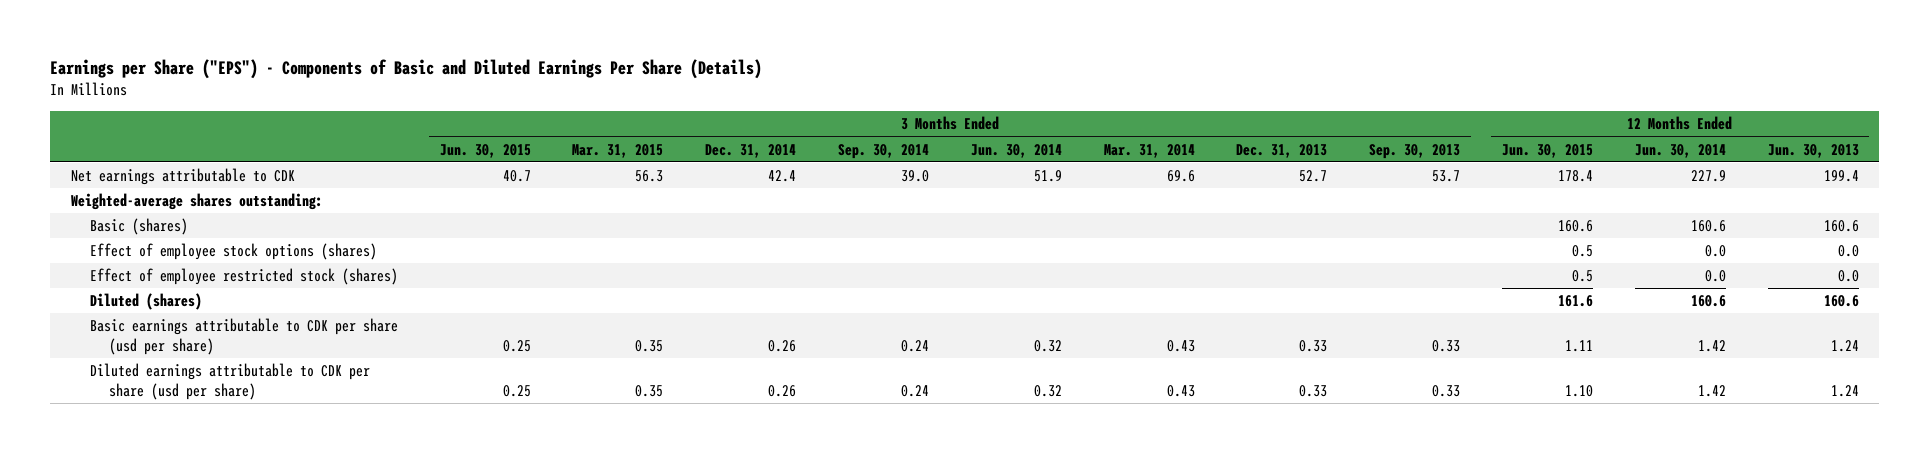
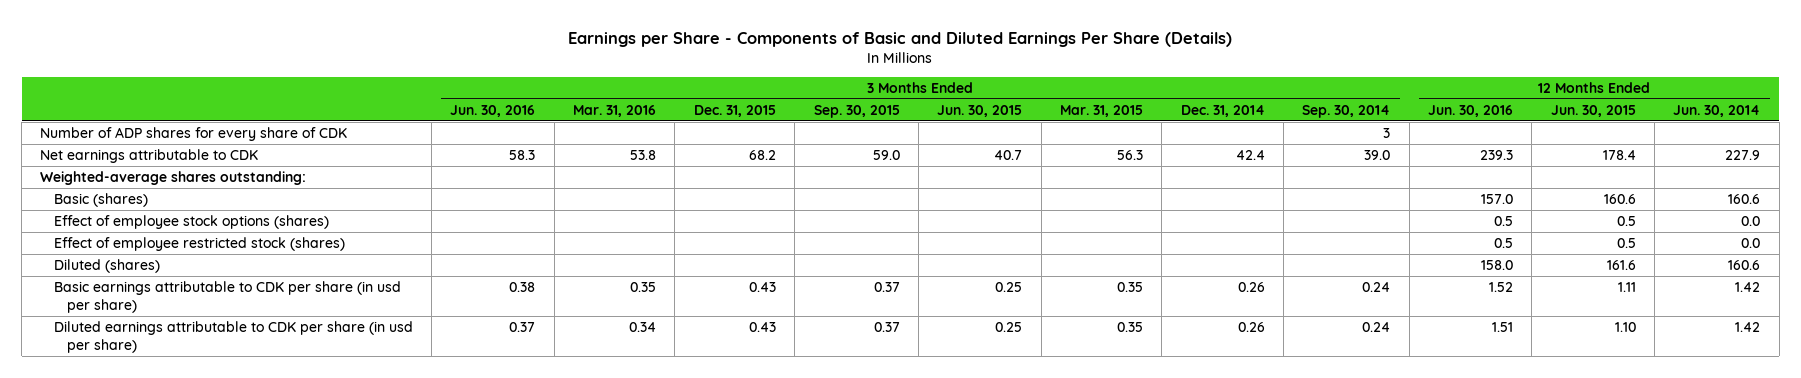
- Earnings per Share ("EPS") - Components of Basic and Diluted Earnings Per Share (Details)
+ Earnings per Share - Components of Basic and Diluted Earnings Per Share (Details)
- | 3 Months Ended Jun. 30, 2015 | 3 Months Ended Mar. 31, 2015 | 3 Months Ended Dec. 31, 2014 | 3 Months Ended Sep. 30, 2014 | 3 Months Ended Jun. 30, 2014 | 3 Months Ended Mar. 31, 2014 | 3 Months Ended Dec. 31, 2013 | 3 Months Ended Sep. 30, 2013 | 12 Months Ended Jun. 30, 2015 | 12 Months Ended Jun. 30, 2014 | 12 Months Ended Jun. 30, 2013
+ | 3 Months Ended Jun. 30, 2016 | 3 Months Ended Mar. 31, 2016 | 3 Months Ended Dec. 31, 2015 | 3 Months Ended Sep. 30, 2015 | 3 Months Ended Jun. 30, 2015 | 3 Months Ended Mar. 31, 2015 | 3 Months Ended Dec. 31, 2014 | 3 Months Ended Sep. 30, 2014 | 12 Months Ended Jun. 30, 2016 | 12 Months Ended Jun. 30, 2015 | 12 Months Ended Jun. 30, 2014
+ Number of ADP shares for every share of CDK | | | | | | | | 3 | | |
- Basic earnings attributable to CDK per share (usd per share) | 0.25 | 0.35 | 0.26 | 0.24 | 0.32 | 0.43 | 0.33 | 0.33 | 1.11 | 1.42 | 1.24
- Diluted earnings attributable to CDK per share (usd per share) | 0.25 | 0.35 | 0.26 | 0.24 | 0.32 | 0.43 | 0.33 | 0.33 | 1.10 | 1.42 | 1.24
+ Basic earnings attributable to CDK per share (in usd per share) | 0.38 | 0.35 | 0.43 | 0.37 | 0.25 | 0.35 | 0.26 | 0.24 | 1.52 | 1.11 | 1.42
+ Diluted earnings attributable to CDK per share (in usd per share) | 0.37 | 0.34 | 0.43 | 0.37 | 0.25 | 0.35 | 0.26 | 0.24 | 1.51 | 1.10 | 1.42

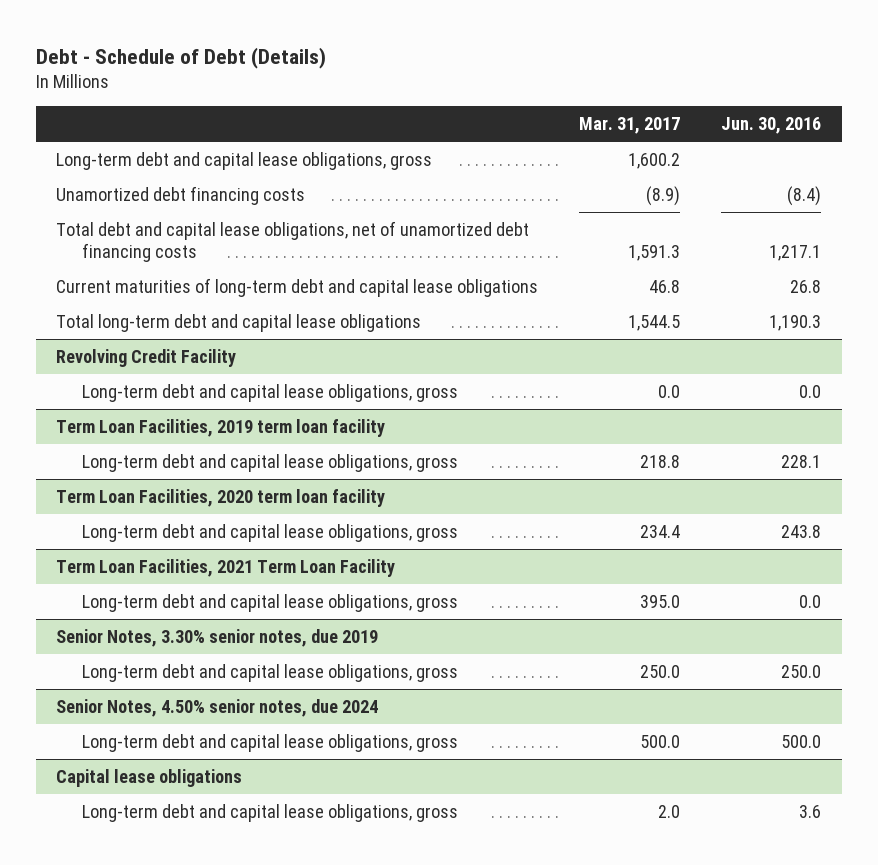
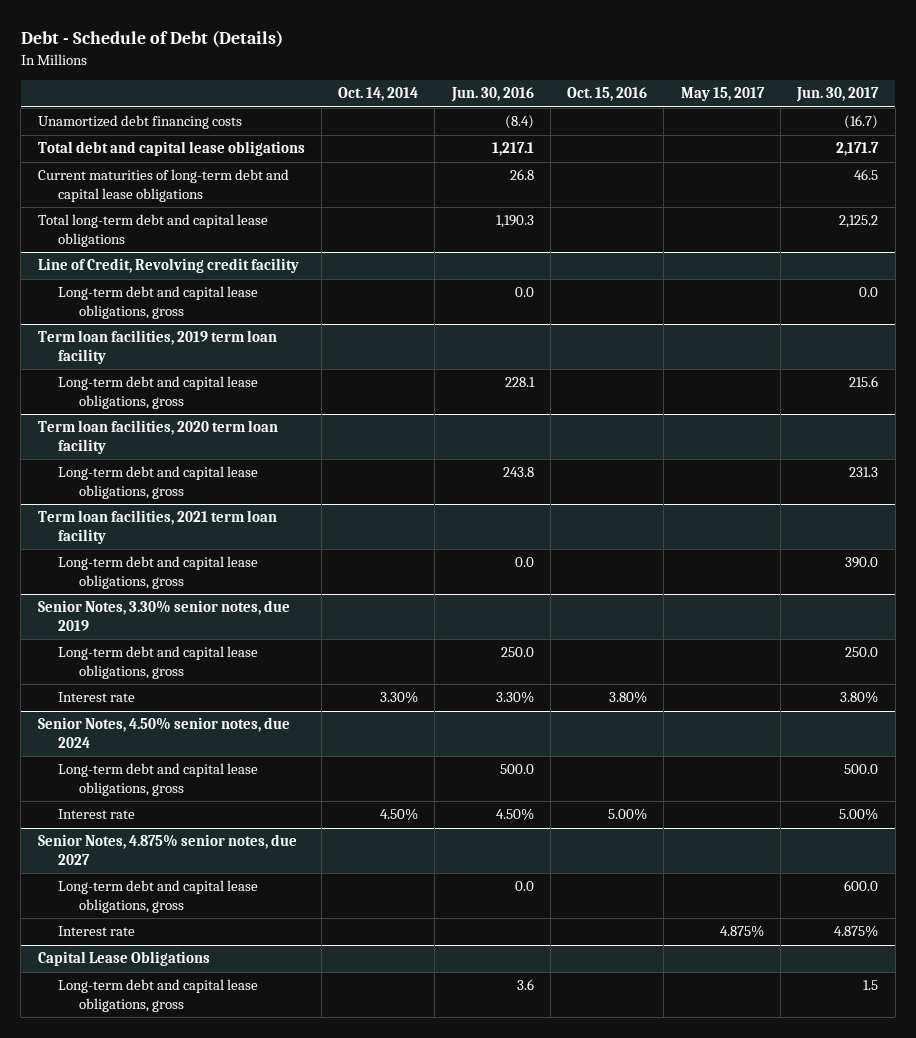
- | Mar. 31, 2017 | Jun. 30, 2016
+ | Oct. 14, 2014 | Jun. 30, 2016 | Oct. 15, 2016 | May 15, 2017 | Jun. 30, 2017
- Long-term debt and capital lease obligations, gross | 1,600.2 |
- Total debt and capital lease obligations, net of unamortized debt financing costs | 1,591.3 | 1,217.1
+ Total debt and capital lease obligations | | 1,217.1 | | | 2,171.7
- Revolving Credit Facility
+ Line of Credit, Revolving credit facility
- Term Loan Facilities, 2019 term loan facility
+ Term loan facilities, 2019 term loan facility
- Term Loan Facilities, 2020 term loan facility
+ Term loan facilities, 2020 term loan facility
- Term Loan Facilities, 2021 Term Loan Facility
+ Term loan facilities, 2021 term loan facility
@ Senior Notes, 3.30% senior notes, due 2019
+ Interest rate | 3.30% | 3.30% | 3.80% | | 3.80%
- Capital lease obligations
@ Senior Notes, 4.50% senior notes, due 2024
+ Interest rate | 4.50% | 4.50% | 5.00% | | 5.00%
+ Senior Notes, 4.875% senior notes, due 2027
+ Long-term debt and capital lease obligations, gross | | 0.0 | | | 600.0
+ Interest rate | | | | 4.875% | 4.875%
+ Capital Lease Obligations

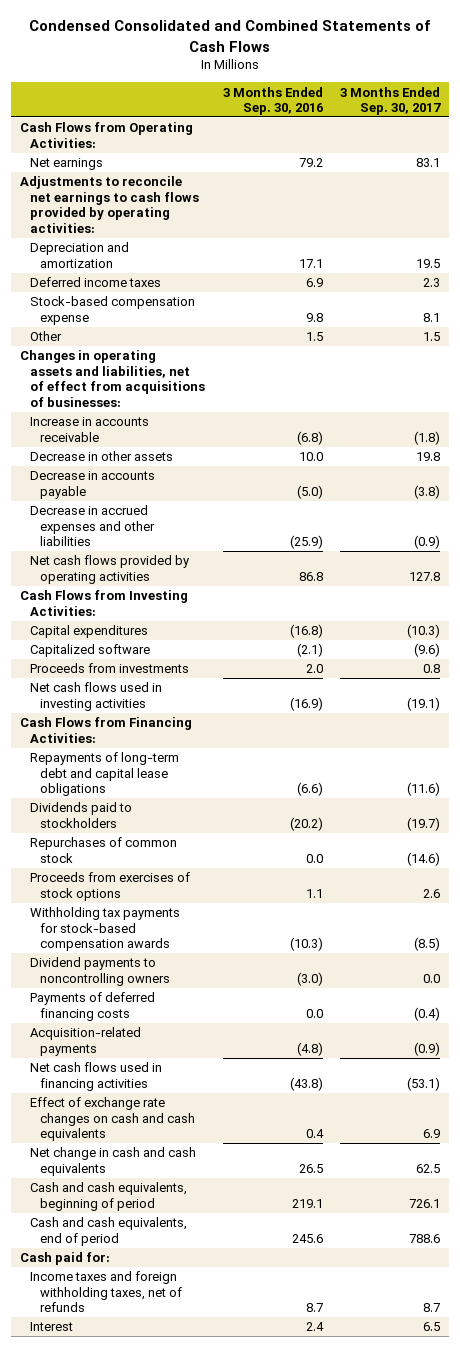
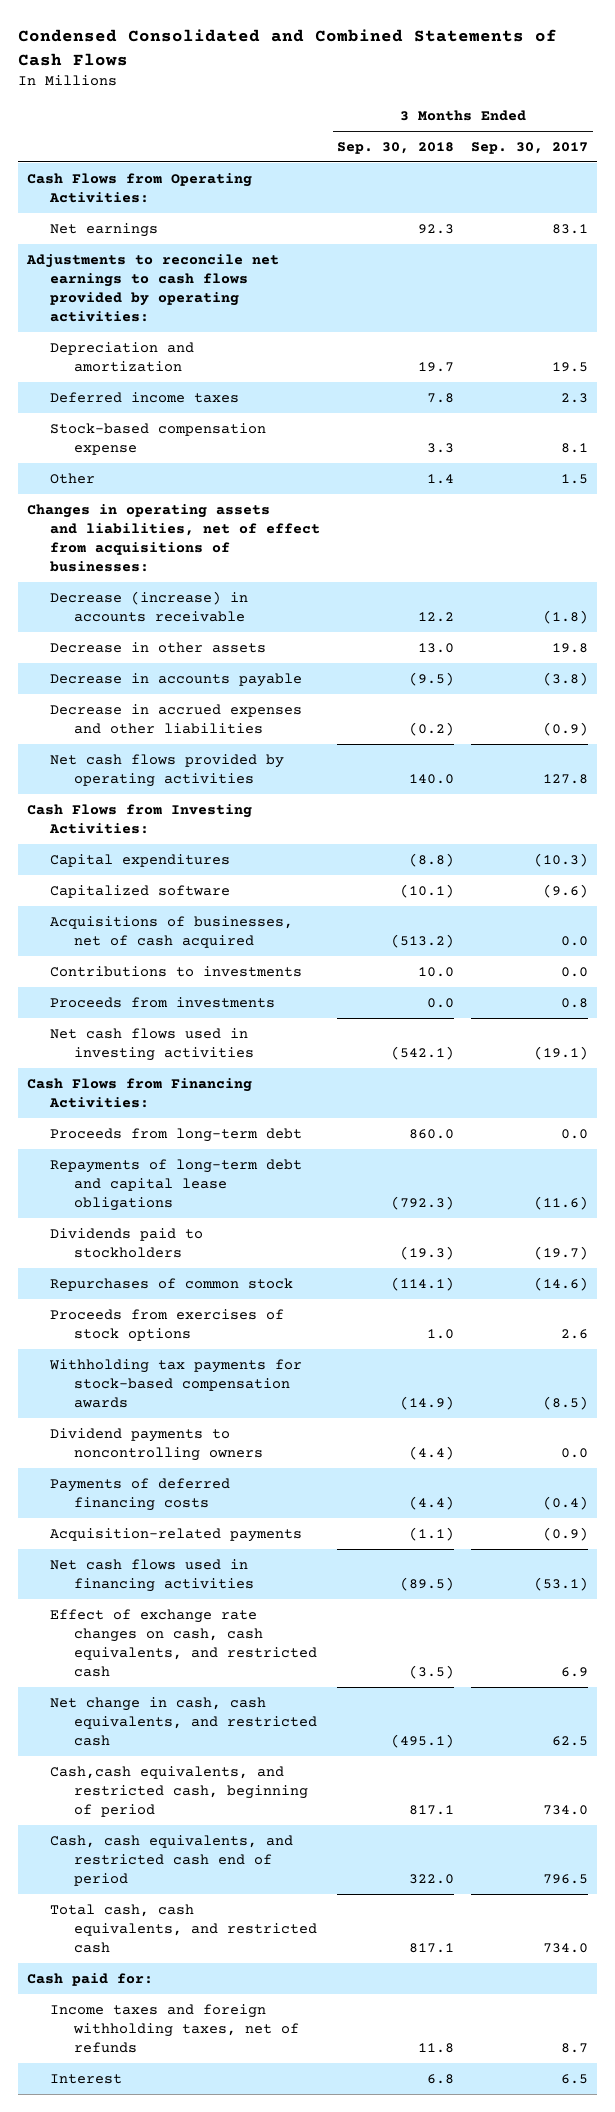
- | 3 Months Ended Sep. 30, 2016 | 3 Months Ended Sep. 30, 2017
+ | 3 Months Ended Sep. 30, 2018 | 3 Months Ended Sep. 30, 2017
- Increase in accounts receivable | (6.8) | (1.8)
+ Decrease (increase) in accounts receivable | 12.2 | (1.8)
+ Acquisitions of businesses, net of cash acquired | (513.2) | 0.0
+ Contributions to investments | 10.0 | 0.0
+ Proceeds from long-term debt | 860.0 | 0.0
- Effect of exchange rate changes on cash and cash equivalents | 0.4 | 6.9
- Net change in cash and cash equivalents | 26.5 | 62.5
- Cash and cash equivalents, beginning of period | 219.1 | 726.1
- Cash and cash equivalents, end of period | 245.6 | 788.6
+ Effect of exchange rate changes on cash, cash equivalents, and restricted cash | (3.5) | 6.9
+ Net change in cash, cash equivalents, and restricted cash | (495.1) | 62.5
+ Cash,cash equivalents, and restricted cash, beginning of period | 817.1 | 734.0
+ Cash, cash equivalents, and restricted cash end of period | 322.0 | 796.5
+ Total cash, cash equivalents, and restricted cash | 817.1 | 734.0

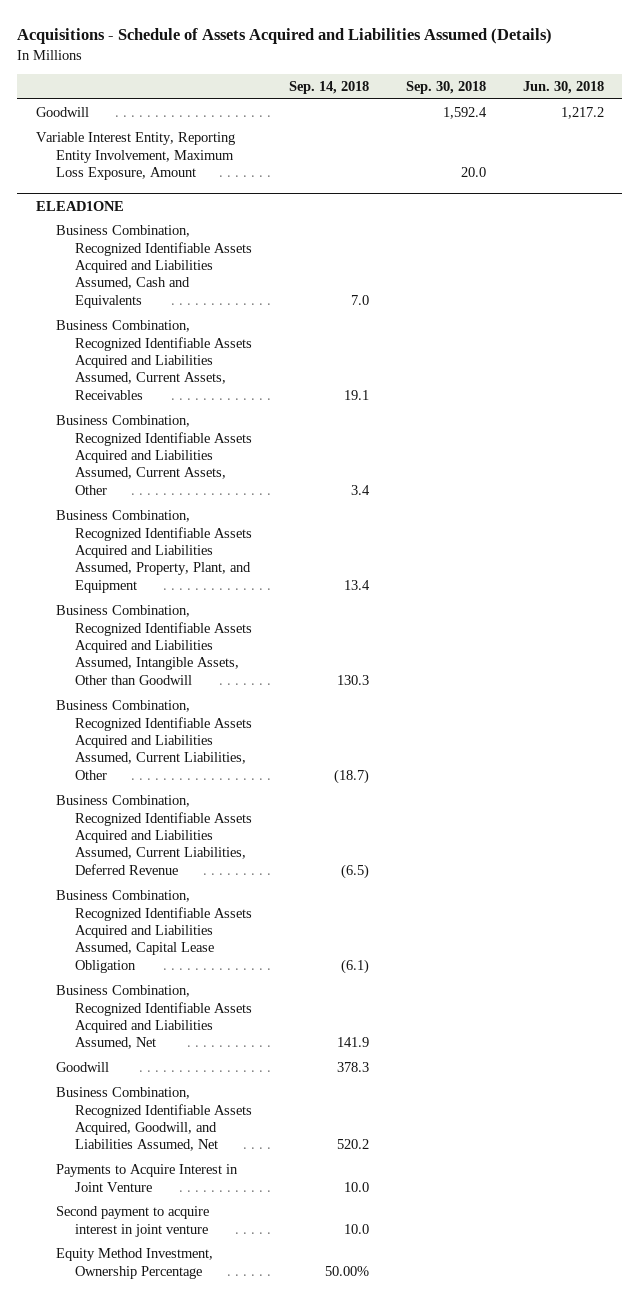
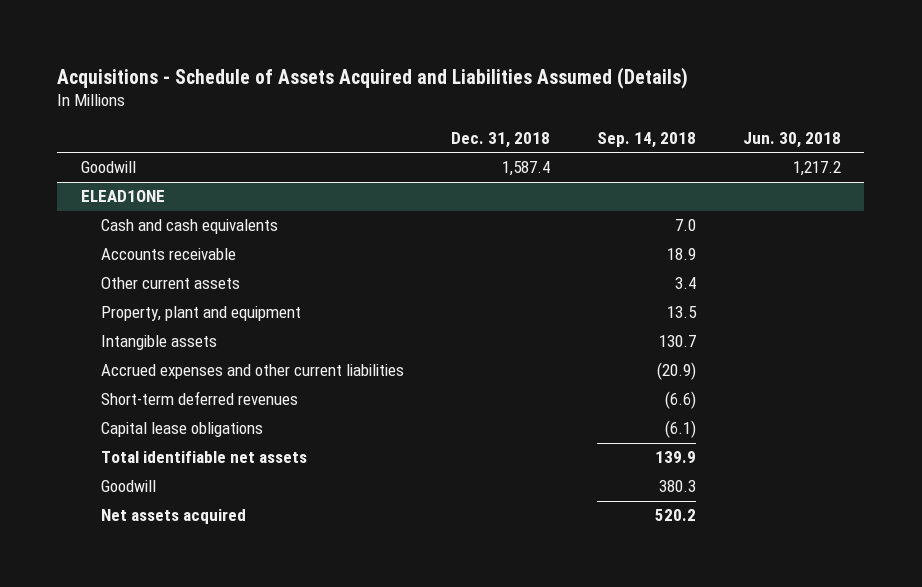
- | Sep. 14, 2018 | Sep. 30, 2018 | Jun. 30, 2018
+ | Dec. 31, 2018 | Sep. 14, 2018 | Jun. 30, 2018
- Variable Interest Entity, Reporting Entity Involvement, Maximum Loss Exposure, Amount | | 20.0 |
@ ELEAD1ONE
- Business Combination, Recognized Identifiable Assets Acquired and Liabilities Assumed, Cash and Equivalents | 7.0 | |
- Business Combination, Recognized Identifiable Assets Acquired and Liabilities Assumed, Current Assets, Receivables | 19.1 | |
- Business Combination, Recognized Identifiable Assets Acquired and Liabilities Assumed, Current Assets, Other | 3.4 | |
- Business Combination, Recognized Identifiable Assets Acquired and Liabilities Assumed, Property, Plant, and Equipment | 13.4 | |
- Business Combination, Recognized Identifiable Assets Acquired and Liabilities Assumed, Intangible Assets, Other than Goodwill | 130.3 | |
- Business Combination, Recognized Identifiable Assets Acquired and Liabilities Assumed, Current Liabilities, Other | (18.7) | |
- Business Combination, Recognized Identifiable Assets Acquired and Liabilities Assumed, Current Liabilities, Deferred Revenue | (6.5) | |
- Business Combination, Recognized Identifiable Assets Acquired and Liabilities Assumed, Capital Lease Obligation | (6.1) | |
- Business Combination, Recognized Identifiable Assets Acquired and Liabilities Assumed, Net | 141.9 | |
- Goodwill | 378.3 | |
- Business Combination, Recognized Identifiable Assets Acquired, Goodwill, and Liabilities Assumed, Net | 520.2 | |
- Payments to Acquire Interest in Joint Venture | 10.0 | |
- Second payment to acquire interest in joint venture | 10.0 | |
- Equity Method Investment, Ownership Percentage | 50.00% | |
+ Cash and cash equivalents | | 7.0 |
+ Accounts receivable | | 18.9 |
+ Other current assets | | 3.4 |
+ Property, plant and equipment | | 13.5 |
+ Intangible assets | | 130.7 |
+ Accrued expenses and other current liabilities | | (20.9) |
+ Short-term deferred revenues | | (6.6) |
+ Capital lease obligations | | (6.1) |
+ Total identifiable net assets | | 139.9 |
+ Goodwill | | 380.3 |
+ Net assets acquired | | 520.2 |

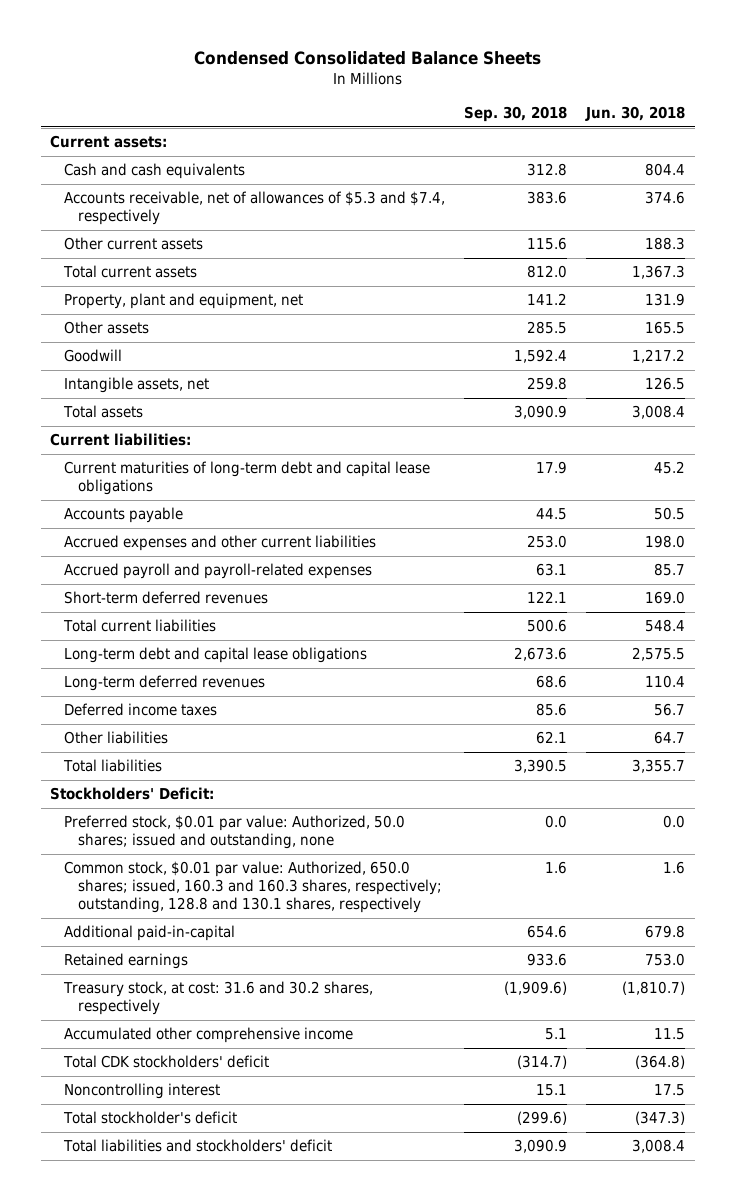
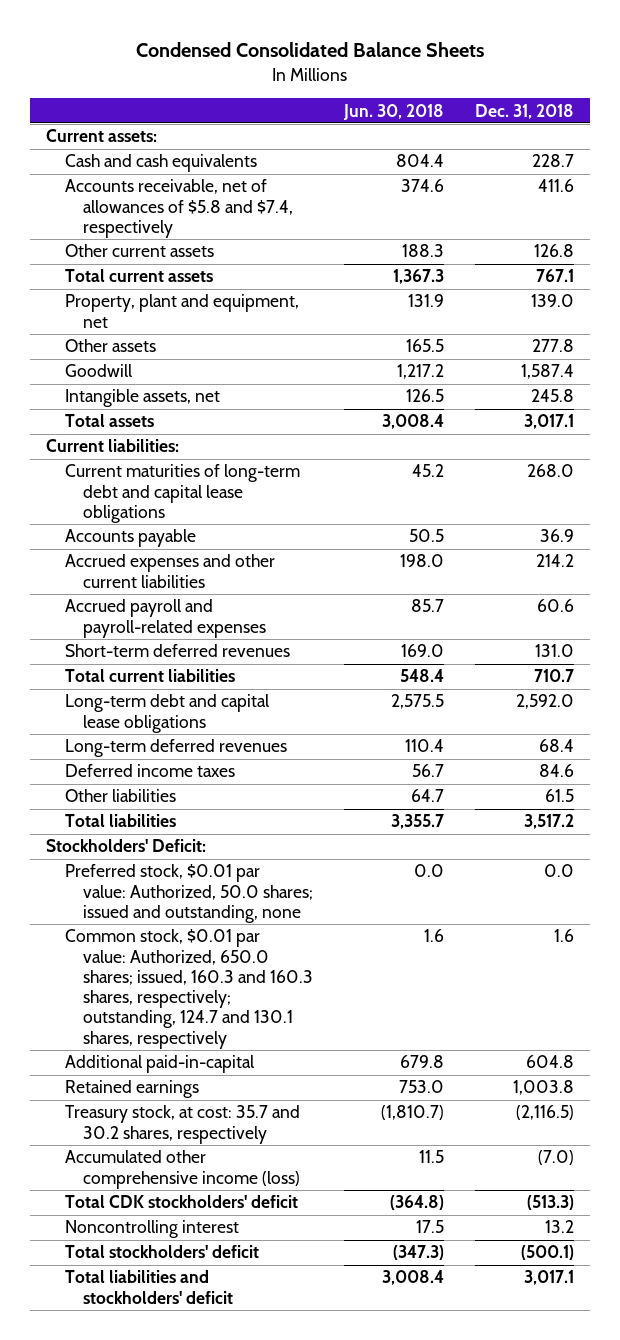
- | Sep. 30, 2018 | Jun. 30, 2018
+ | Jun. 30, 2018 | Dec. 31, 2018
- Accounts receivable, net of allowances of $5.3 and $7.4, respectively | 383.6 | 374.6
+ Accounts receivable, net of allowances of $5.8 and $7.4, respectively | 374.6 | 411.6
- Common stock, $0.01 par value: Authorized, 650.0 shares; issued, 160.3 and 160.3 shares, respectively; outstanding, 128.8 and 130.1 shares, respectively | 1.6 | 1.6
+ Common stock, $0.01 par value: Authorized, 650.0 shares; issued, 160.3 and 160.3 shares, respectively; outstanding, 124.7 and 130.1 shares, respectively | 1.6 | 1.6
- Treasury stock, at cost: 31.6 and 30.2 shares, respectively | (1,909.6) | (1,810.7)
- Accumulated other comprehensive income | 5.1 | 11.5
+ Treasury stock, at cost: 35.7 and 30.2 shares, respectively | (1,810.7) | (2,116.5)
+ Accumulated other comprehensive income (loss) | 11.5 | (7.0)
- Total stockholder's deficit | (299.6) | (347.3)
+ Total stockholders' deficit | (347.3) | (500.1)

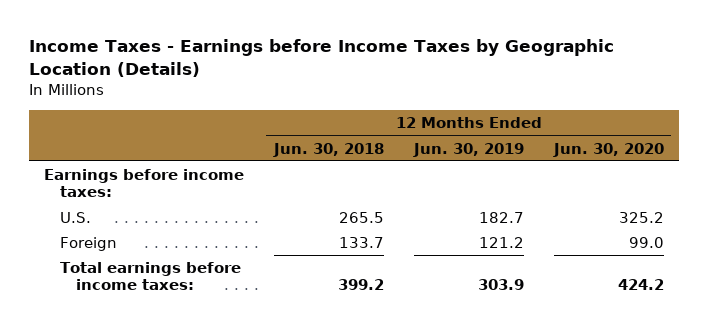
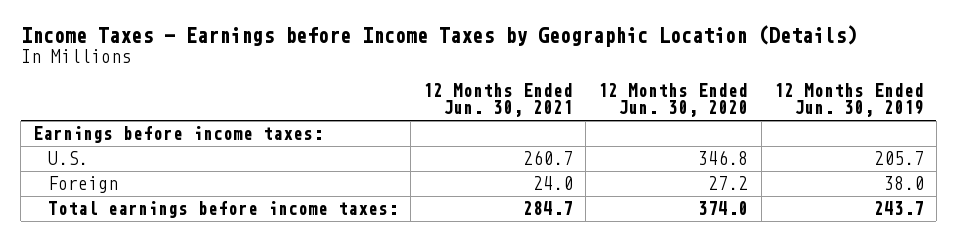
- | 12 Months Ended Jun. 30, 2018 | 12 Months Ended Jun. 30, 2019 | 12 Months Ended Jun. 30, 2020
+ | 12 Months Ended Jun. 30, 2021 | 12 Months Ended Jun. 30, 2020 | 12 Months Ended Jun. 30, 2019
- U.S. | 265.5 | 182.7 | 325.2
- Foreign | 133.7 | 121.2 | 99.0
- Total earnings before income taxes: | 399.2 | 303.9 | 424.2
+ U.S. | 260.7 | 346.8 | 205.7
+ Foreign | 24.0 | 27.2 | 38.0
+ Total earnings before income taxes: | 284.7 | 374.0 | 243.7

